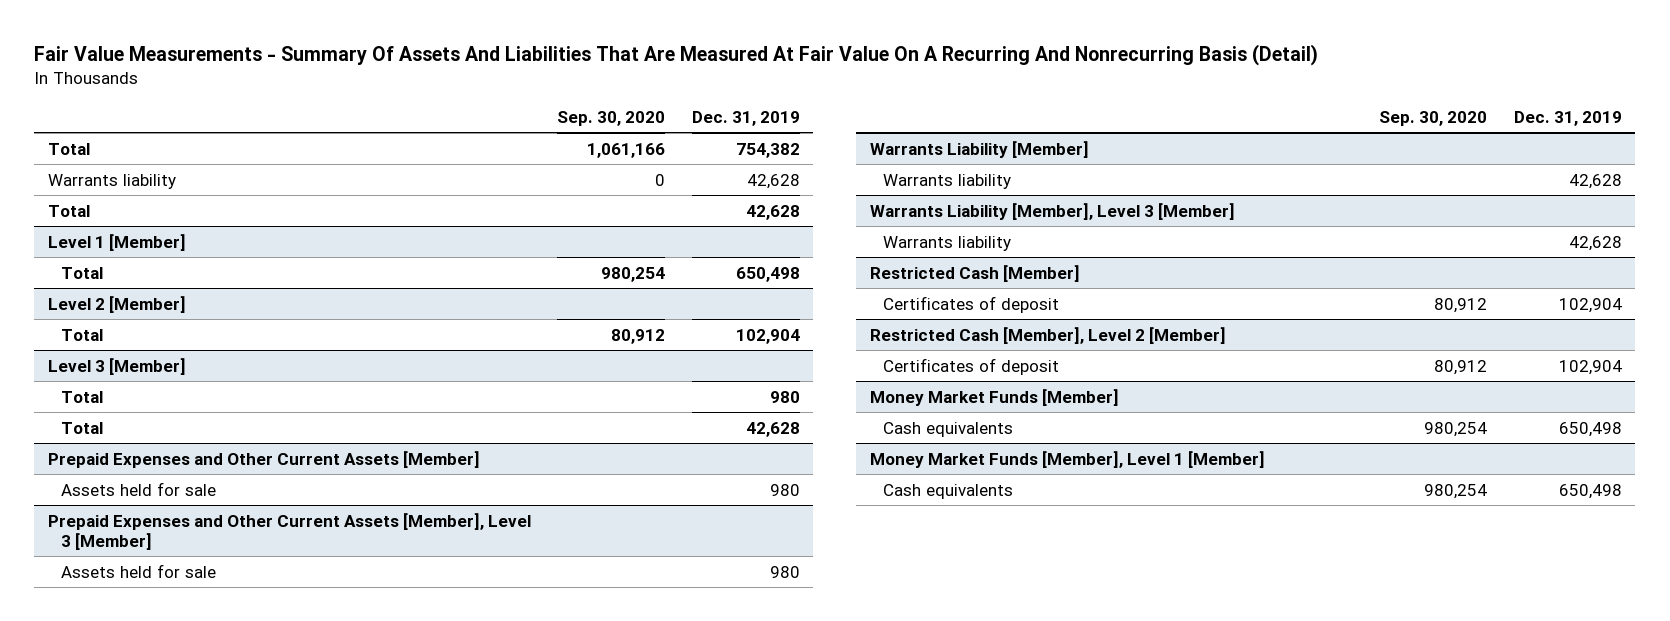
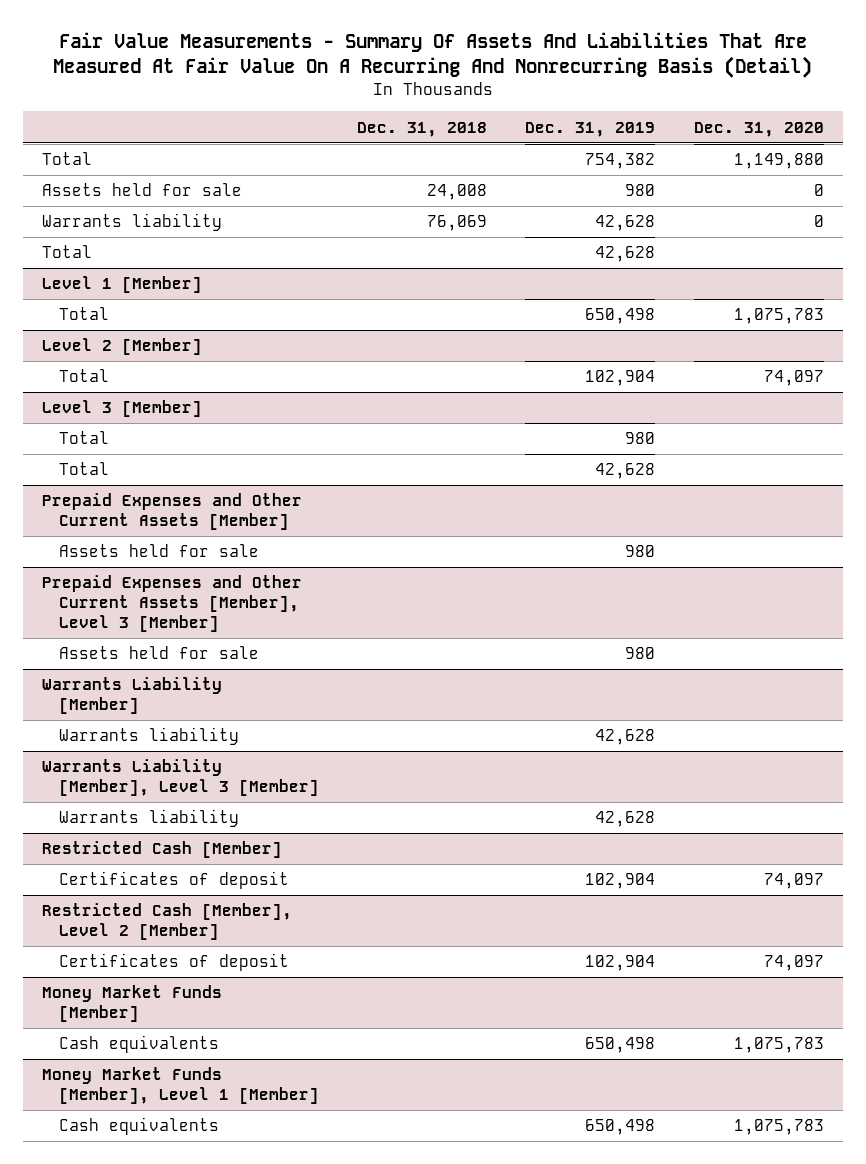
- | Sep. 30, 2020 | Dec. 31, 2019
+ | Dec. 31, 2018 | Dec. 31, 2019 | Dec. 31, 2020
+ Assets held for sale | 24,008 | 980 | 0

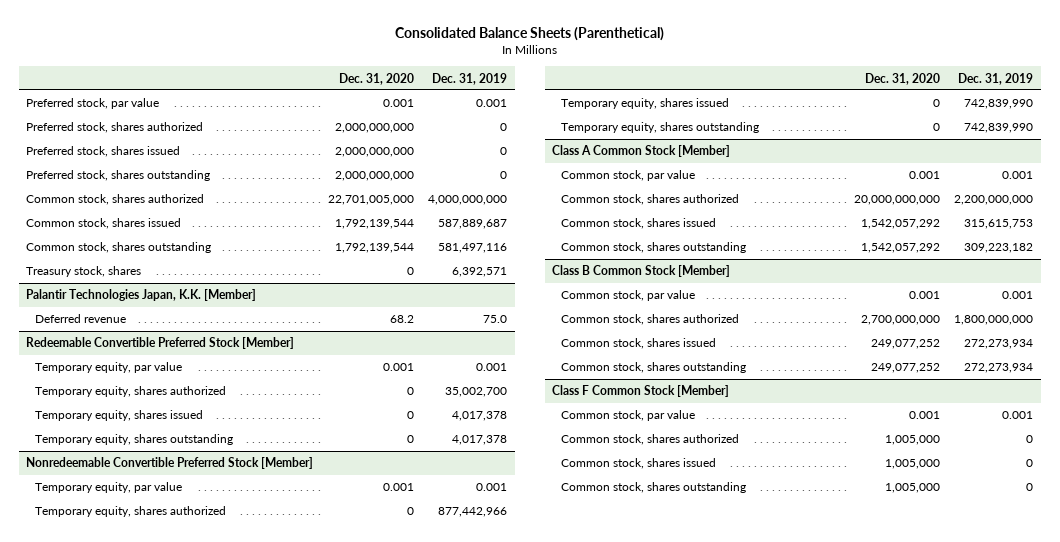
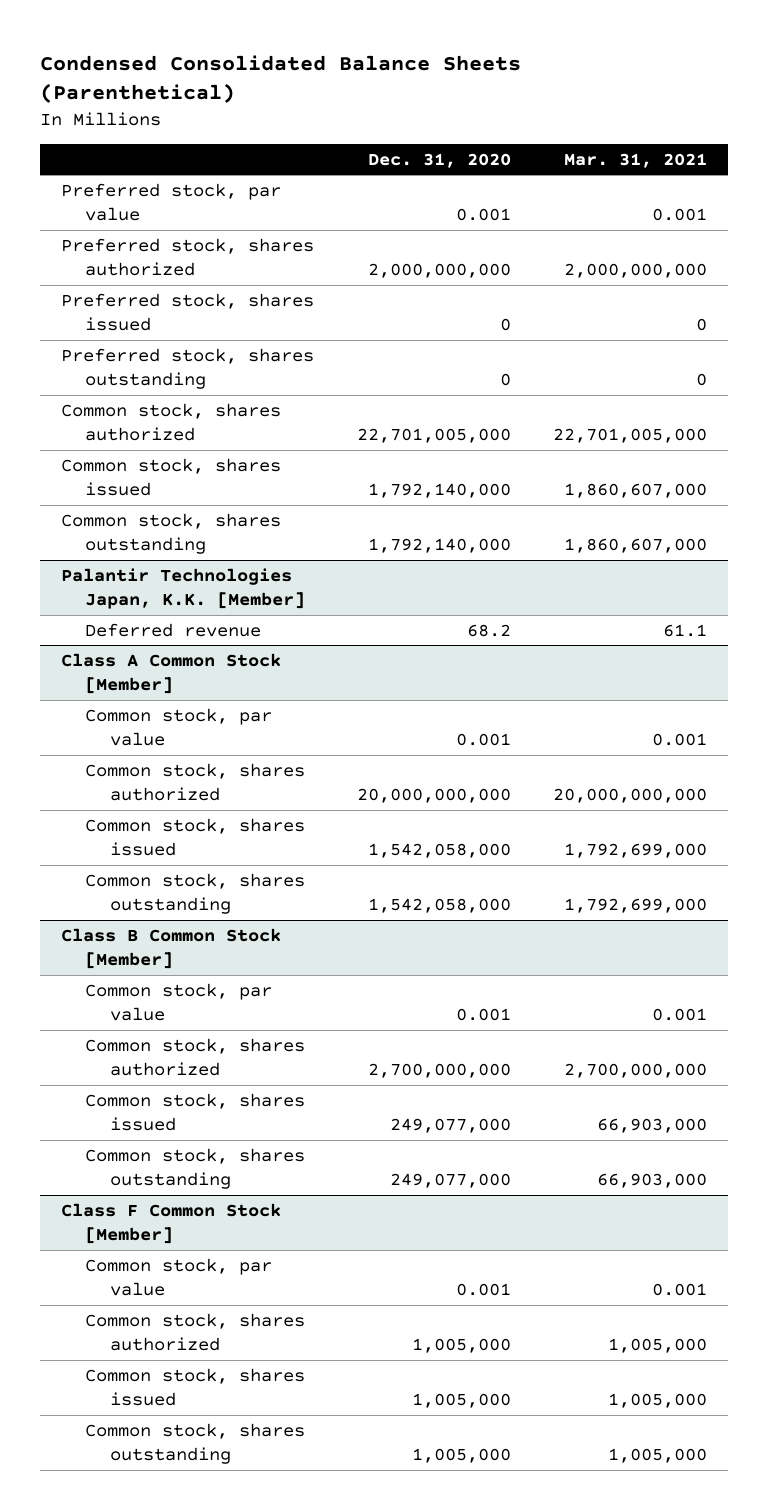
- Consolidated Balance Sheets (Parenthetical)
+ Condensed Consolidated Balance Sheets (Parenthetical)
- | Dec. 31, 2020 | Dec. 31, 2019
+ | Dec. 31, 2020 | Mar. 31, 2021
- Preferred stock, shares issued | 2,000,000,000 | 0
- Preferred stock, shares outstanding | 2,000,000,000 | 0
+ Preferred stock, shares issued | 0 | 0
+ Preferred stock, shares outstanding | 0 | 0
- Common stock, shares issued | 1,792,139,544 | 587,889,687
- Common stock, shares outstanding | 1,792,139,544 | 581,497,116
- Treasury stock, shares | 0 | 6,392,571
+ Common stock, shares issued | 1,792,140,000 | 1,860,607,000
+ Common stock, shares outstanding | 1,792,140,000 | 1,860,607,000
- Redeemable Convertible Preferred Stock [Member]
- Temporary equity, par value | 0.001 | 0.001
- Temporary equity, shares authorized | 0 | 35,002,700
- Temporary equity, shares issued | 0 | 4,017,378
- Temporary equity, shares outstanding | 0 | 4,017,378
- Nonredeemable Convertible Preferred Stock [Member]
- Temporary equity, par value | 0.001 | 0.001
- Temporary equity, shares authorized | 0 | 877,442,966
- Temporary equity, shares issued | 0 | 742,839,990
- Temporary equity, shares outstanding | 0 | 742,839,990
@ Class A Common Stock [Member]
- Common stock, shares issued | 1,542,057,292 | 315,615,753
- Common stock, shares outstanding | 1,542,057,292 | 309,223,182
+ Common stock, shares issued | 1,542,058,000 | 1,792,699,000
+ Common stock, shares outstanding | 1,542,058,000 | 1,792,699,000
@ Class B Common Stock [Member]
- Common stock, shares issued | 249,077,252 | 272,273,934
- Common stock, shares outstanding | 249,077,252 | 272,273,934
+ Common stock, shares issued | 249,077,000 | 66,903,000
+ Common stock, shares outstanding | 249,077,000 | 66,903,000

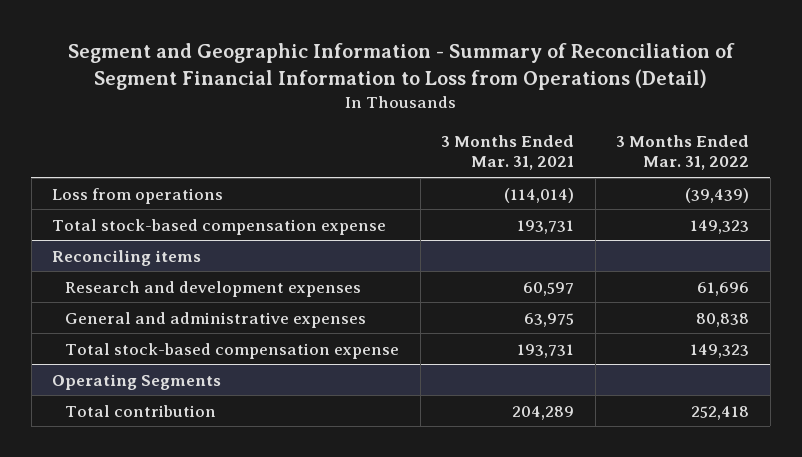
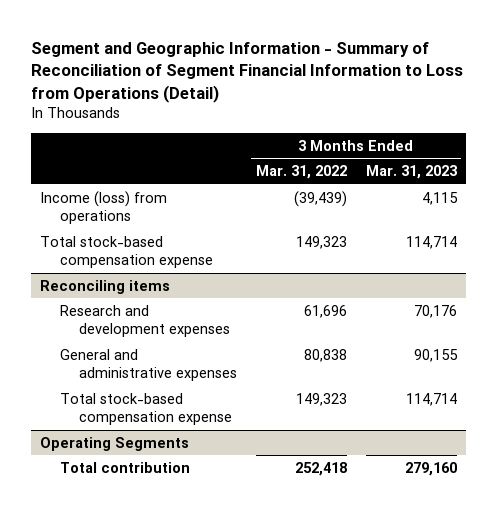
- | 3 Months Ended Mar. 31, 2021 | 3 Months Ended Mar. 31, 2022
+ | 3 Months Ended Mar. 31, 2022 | 3 Months Ended Mar. 31, 2023
- Loss from operations | (114,014) | (39,439)
+ Income (loss) from operations | (39,439) | 4,115

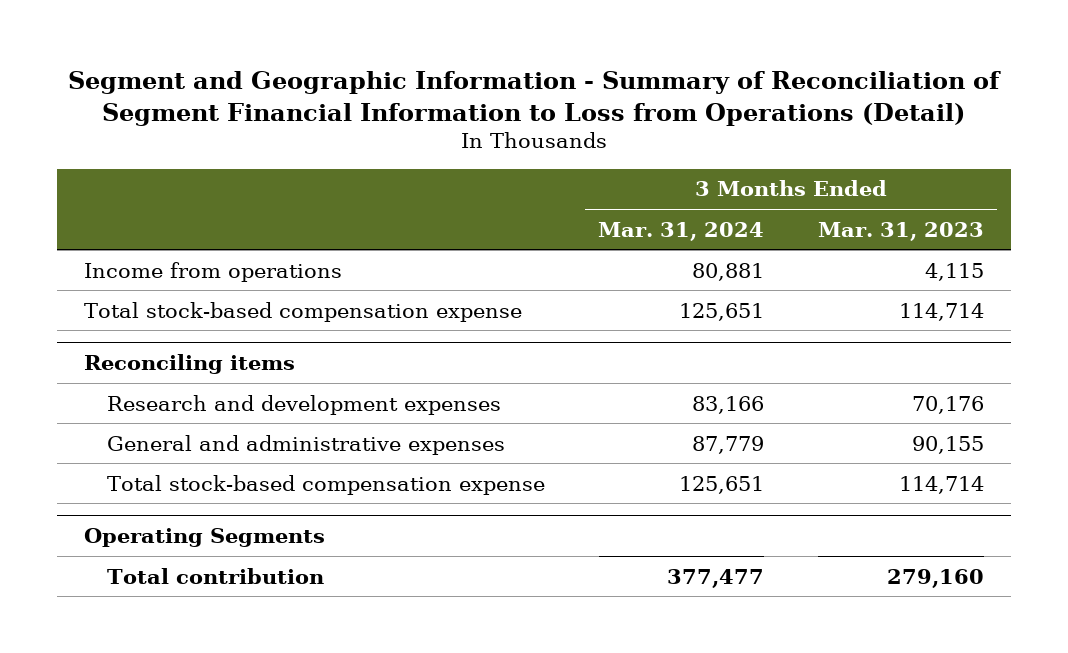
- | 3 Months Ended Mar. 31, 2022 | 3 Months Ended Mar. 31, 2023
+ | 3 Months Ended Mar. 31, 2024 | 3 Months Ended Mar. 31, 2023
- Income (loss) from operations | (39,439) | 4,115
+ Income from operations | 80,881 | 4,115

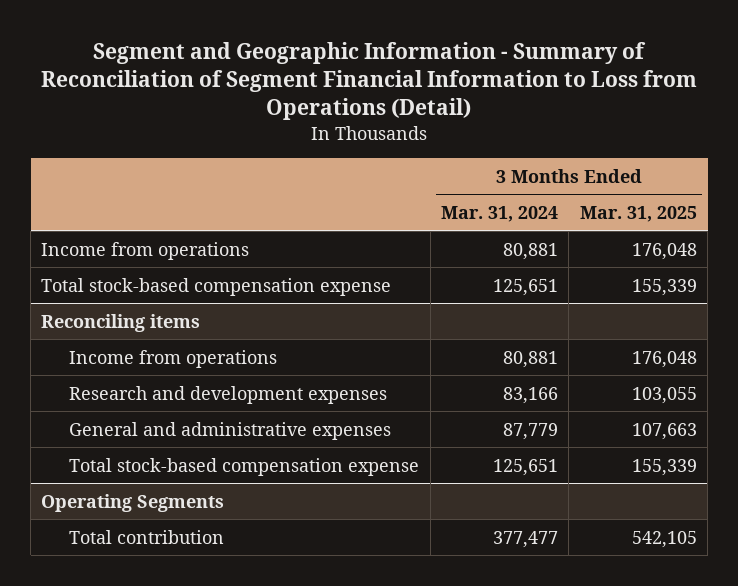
- | 3 Months Ended Mar. 31, 2024 | 3 Months Ended Mar. 31, 2023
+ | 3 Months Ended Mar. 31, 2024 | 3 Months Ended Mar. 31, 2025
@ Reconciling items
+ Income from operations | 80,881 | 176,048

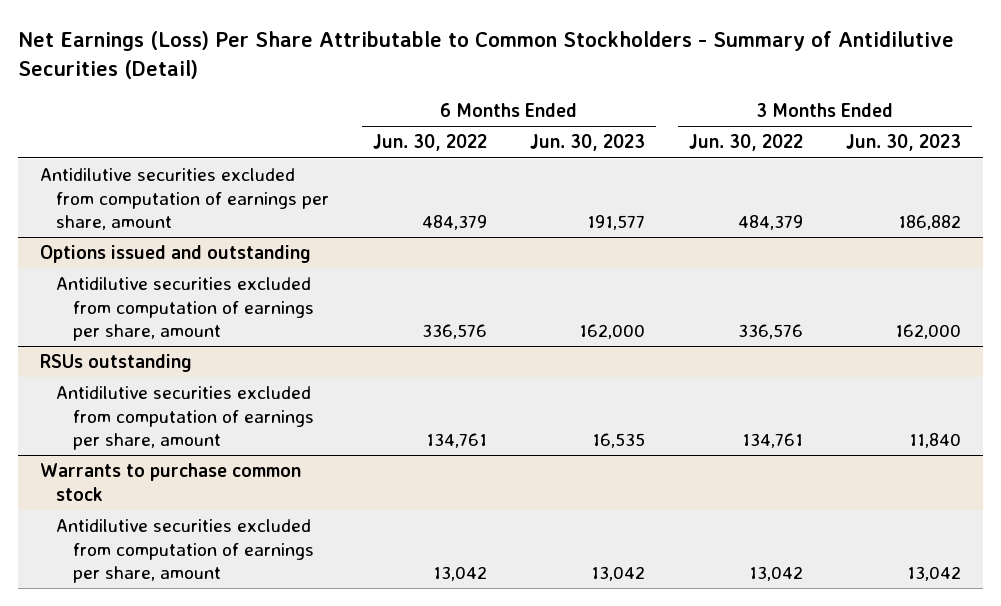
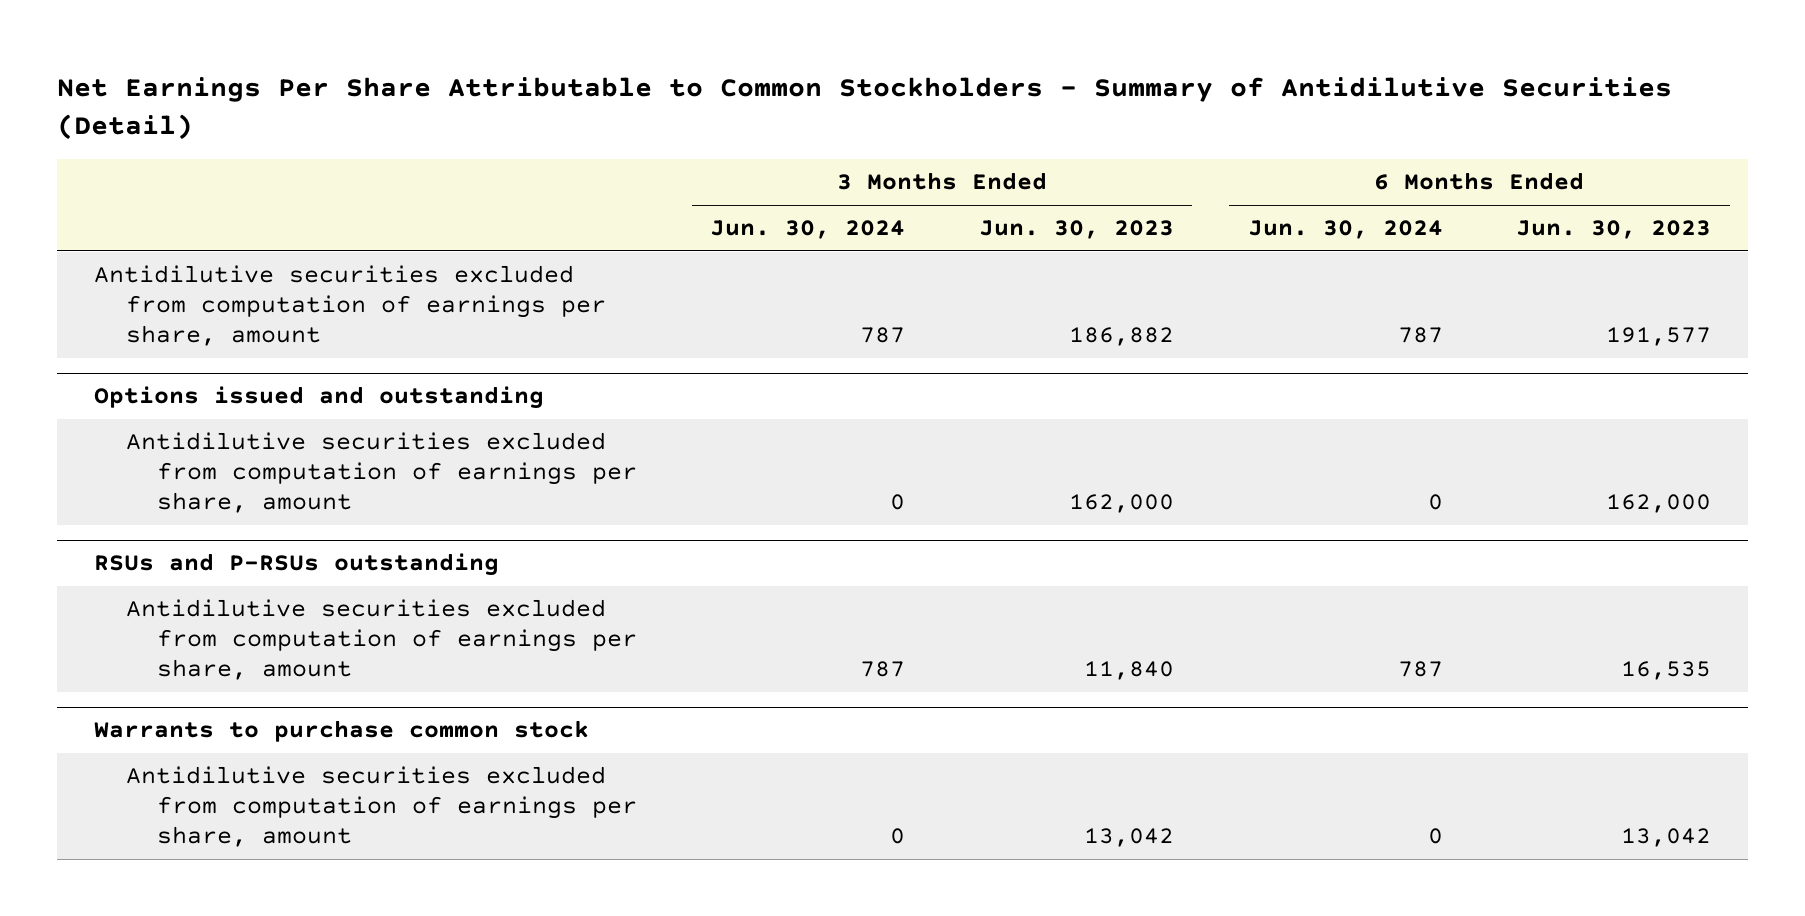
- Net Earnings (Loss) Per Share Attributable to Common Stockholders - Summary of Antidilutive Securities (Detail)
+ Net Earnings Per Share Attributable to Common Stockholders - Summary of Antidilutive Securities (Detail)
- | 6 Months Ended Jun. 30, 2022 | 6 Months Ended Jun. 30, 2023 | 3 Months Ended Jun. 30, 2022 | 3 Months Ended Jun. 30, 2023
+ | 3 Months Ended Jun. 30, 2024 | 3 Months Ended Jun. 30, 2023 | 6 Months Ended Jun. 30, 2024 | 6 Months Ended Jun. 30, 2023
- RSUs outstanding
+ RSUs and P-RSUs outstanding

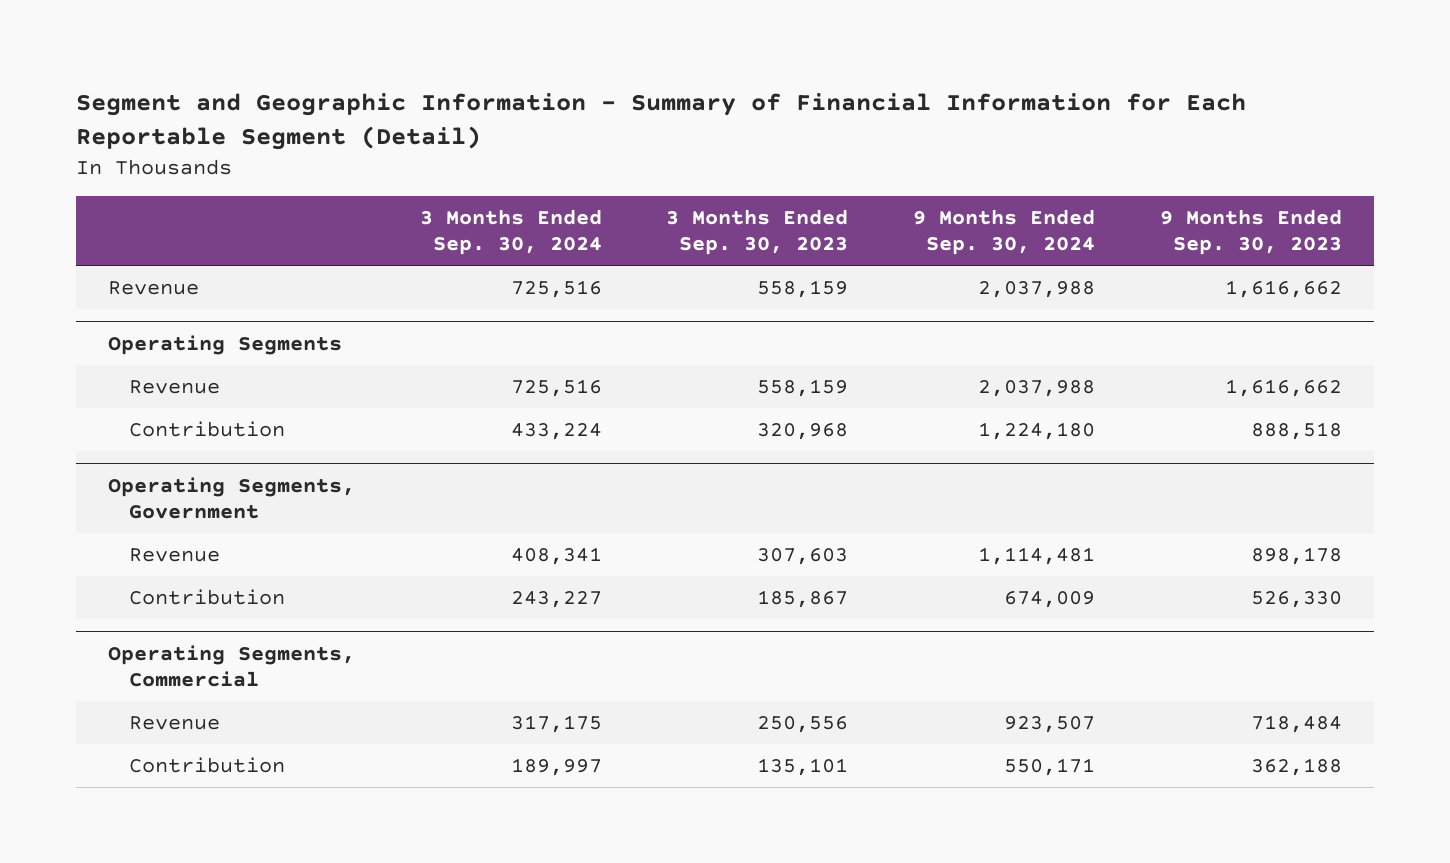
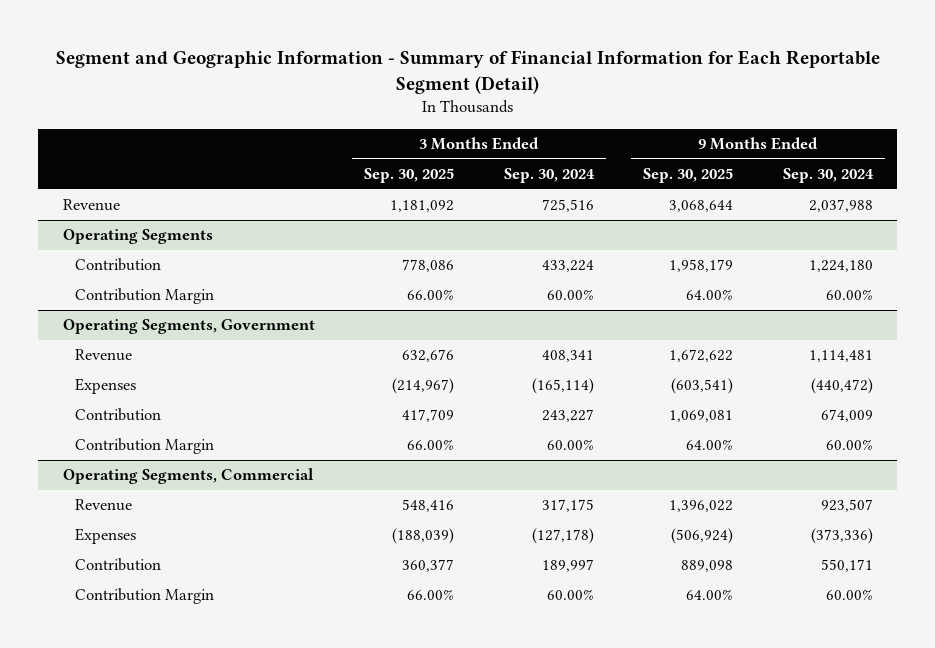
- | 3 Months Ended Sep. 30, 2024 | 3 Months Ended Sep. 30, 2023 | 9 Months Ended Sep. 30, 2024 | 9 Months Ended Sep. 30, 2023
+ | 3 Months Ended Sep. 30, 2025 | 3 Months Ended Sep. 30, 2024 | 9 Months Ended Sep. 30, 2025 | 9 Months Ended Sep. 30, 2024
@ Operating Segments
- Revenue | 725,516 | 558,159 | 2,037,988 | 1,616,662
+ Contribution Margin | 66.00% | 60.00% | 64.00% | 60.00%
@ Operating Segments, Government
+ Expenses | (214,967) | (165,114) | (603,541) | (440,472)
+ Contribution Margin | 66.00% | 60.00% | 64.00% | 60.00%
@ Operating Segments, Commercial
+ Expenses | (188,039) | (127,178) | (506,924) | (373,336)
+ Contribution Margin | 66.00% | 60.00% | 64.00% | 60.00%

